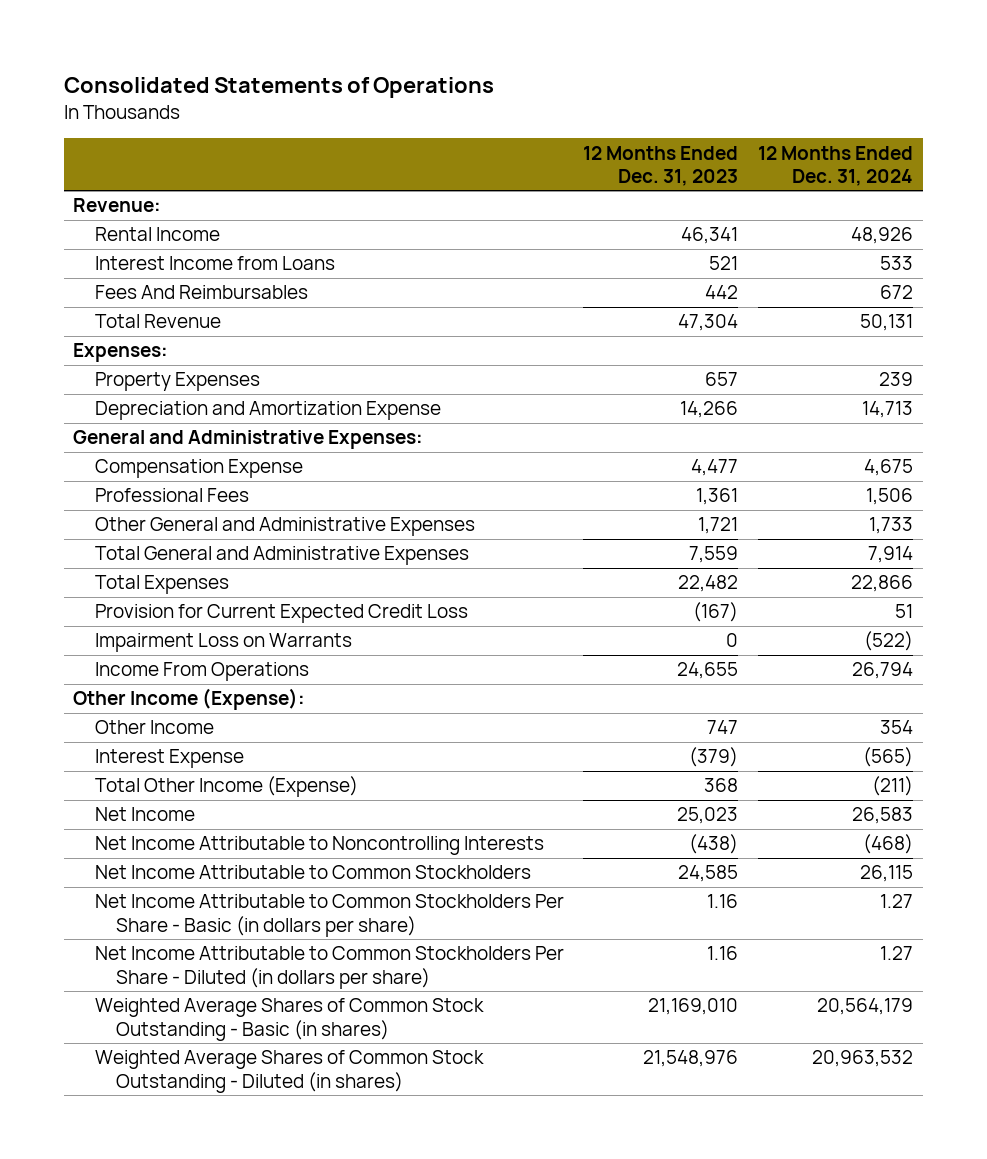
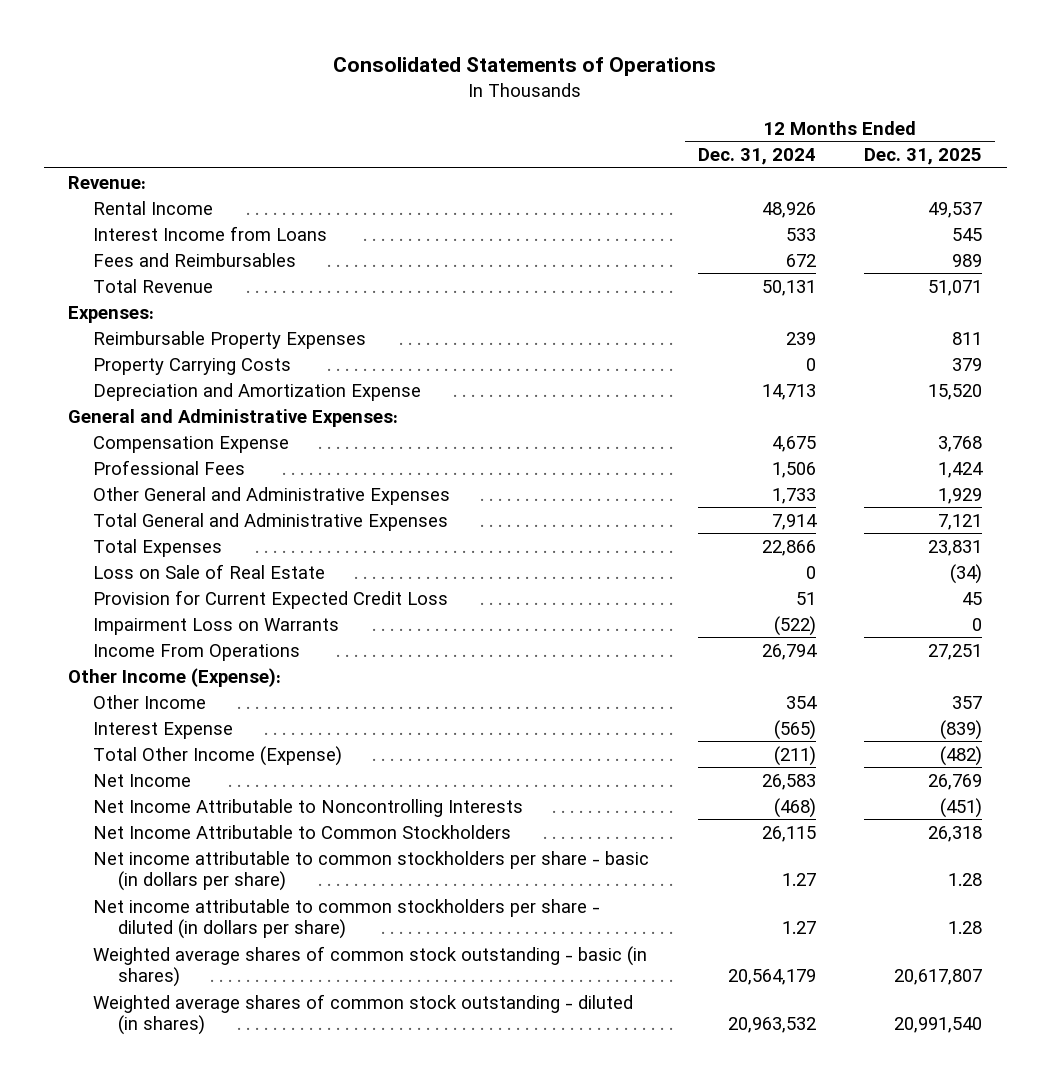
- | 12 Months Ended Dec. 31, 2023 | 12 Months Ended Dec. 31, 2024
+ | 12 Months Ended Dec. 31, 2024 | 12 Months Ended Dec. 31, 2025
- Fees And Reimbursables | 442 | 672
+ Fees and Reimbursables | 672 | 989
- Property Expenses | 657 | 239
+ Reimbursable Property Expenses | 239 | 811
+ Property Carrying Costs | 0 | 379
+ Loss on Sale of Real Estate | 0 | (34)
- Net Income Attributable to Common Stockholders Per Share - Basic (in dollars per share) | 1.16 | 1.27
- Net Income Attributable to Common Stockholders Per Share - Diluted (in dollars per share) | 1.16 | 1.27
- Weighted Average Shares of Common Stock Outstanding - Basic (in shares) | 21,169,010 | 20,564,179
- Weighted Average Shares of Common Stock Outstanding - Diluted (in shares) | 21,548,976 | 20,963,532
+ Net income attributable to common stockholders per share - basic (in dollars per share) | 1.27 | 1.28
+ Net income attributable to common stockholders per share - diluted (in dollars per share) | 1.27 | 1.28
+ Weighted average shares of common stock outstanding - basic (in shares) | 20,564,179 | 20,617,807
+ Weighted average shares of common stock outstanding - diluted (in shares) | 20,963,532 | 20,991,540

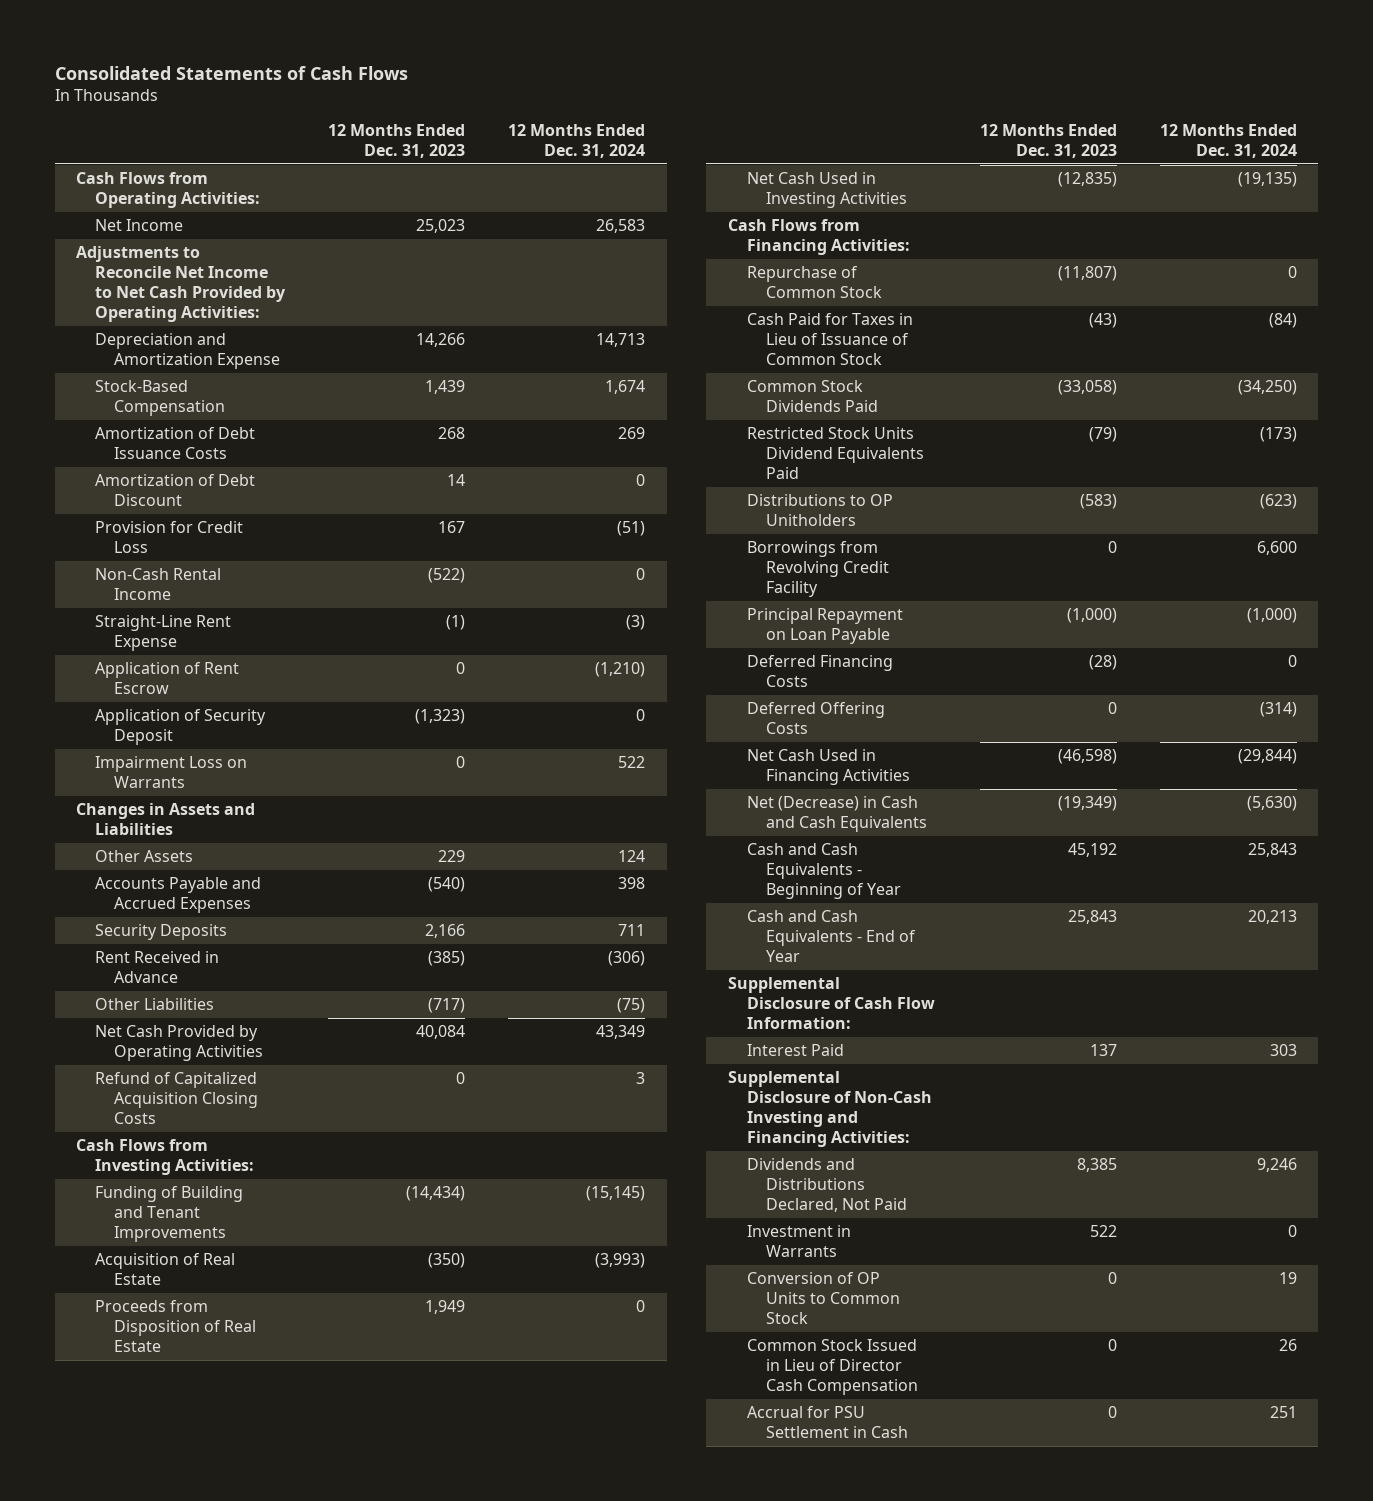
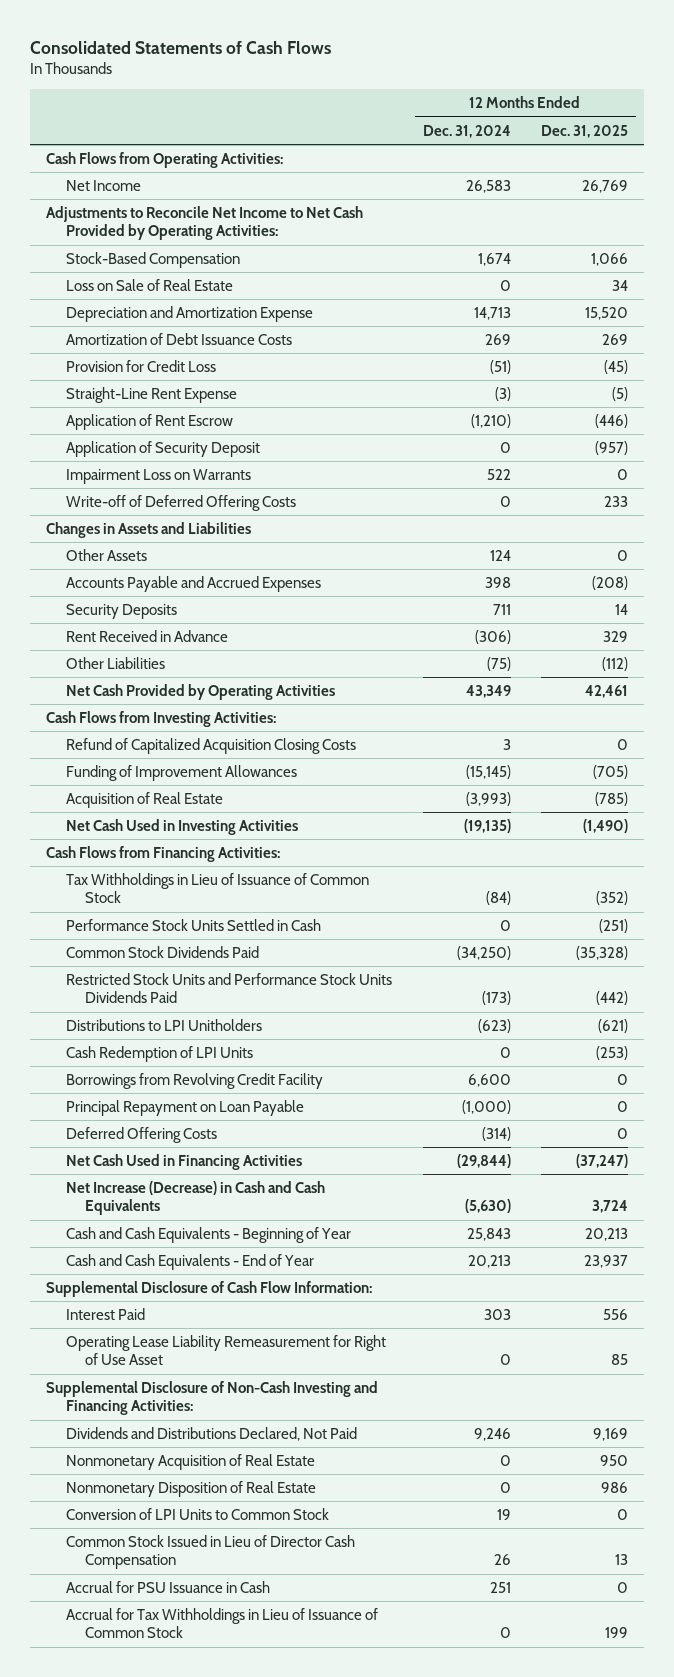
- | 12 Months Ended Dec. 31, 2023 | 12 Months Ended Dec. 31, 2024
+ | 12 Months Ended Dec. 31, 2024 | 12 Months Ended Dec. 31, 2025
+ Loss on Sale of Real Estate | 0 | 34
moved down: Depreciation and Amortization Expense | 14,713 | 15,520
- Amortization of Debt Discount | 14 | 0
- Non-Cash Rental Income | (522) | 0
+ Write-off of Deferred Offering Costs | 0 | 233
- Funding of Building and Tenant Improvements | (14,434) | (15,145)
moved down: Refund of Capitalized Acquisition Closing Costs | 3 | 0
+ Funding of Improvement Allowances | (15,145) | (705)
- Proceeds from Disposition of Real Estate | 1,949 | 0
- Repurchase of Common Stock | (11,807) | 0
- Cash Paid for Taxes in Lieu of Issuance of Common Stock | (43) | (84)
+ Tax Withholdings in Lieu of Issuance of Common Stock | (84) | (352)
+ Performance Stock Units Settled in Cash | 0 | (251)
- Restricted Stock Units Dividend Equivalents Paid | (79) | (173)
- Distributions to OP Unitholders | (583) | (623)
+ Restricted Stock Units and Performance Stock Units Dividends Paid | (173) | (442)
+ Distributions to LPI Unitholders | (623) | (621)
+ Cash Redemption of LPI Units | 0 | (253)
- Deferred Financing Costs | (28) | 0
- Net (Decrease) in Cash and Cash Equivalents | (19,349) | (5,630)
+ Net Increase (Decrease) in Cash and Cash Equivalents | (5,630) | 3,724
+ Operating Lease Liability Remeasurement for Right of Use Asset | 0 | 85
- Investment in Warrants | 522 | 0
- Conversion of OP Units to Common Stock | 0 | 19
+ Nonmonetary Acquisition of Real Estate | 0 | 950
+ Nonmonetary Disposition of Real Estate | 0 | 986
+ Conversion of LPI Units to Common Stock | 19 | 0
- Accrual for PSU Settlement in Cash | 0 | 251
+ Accrual for PSU Issuance in Cash | 251 | 0
+ Accrual for Tax Withholdings in Lieu of Issuance of Common Stock | 0 | 199

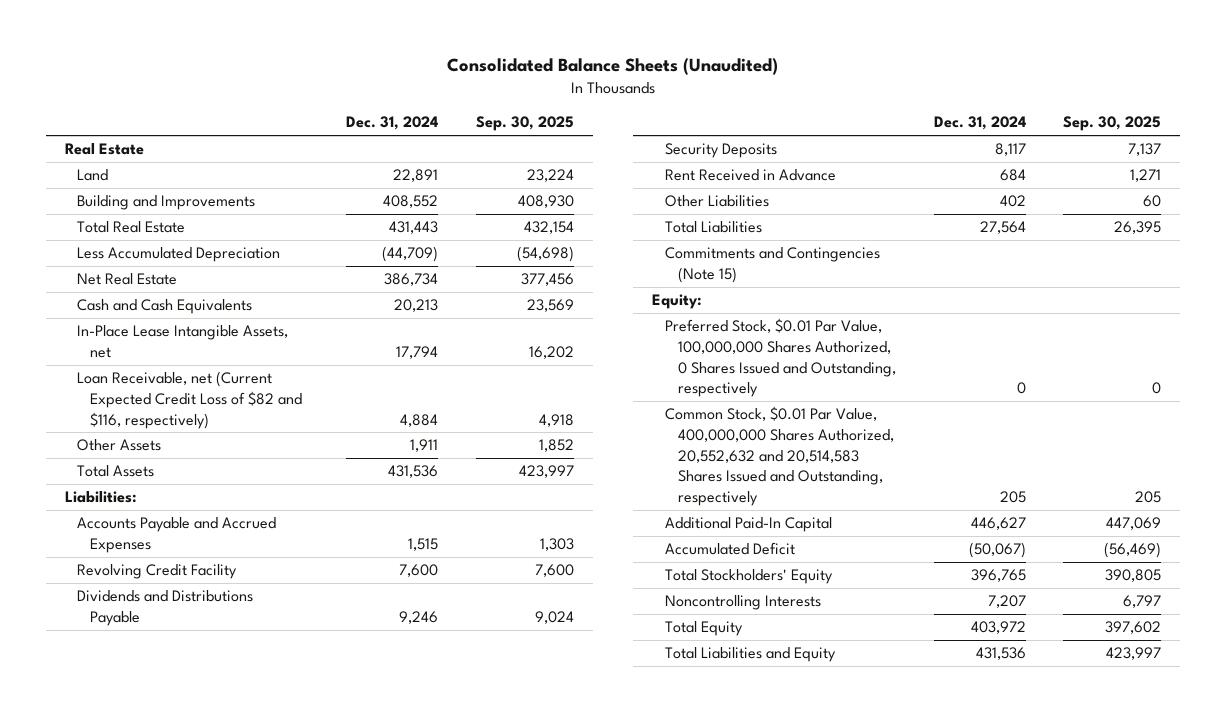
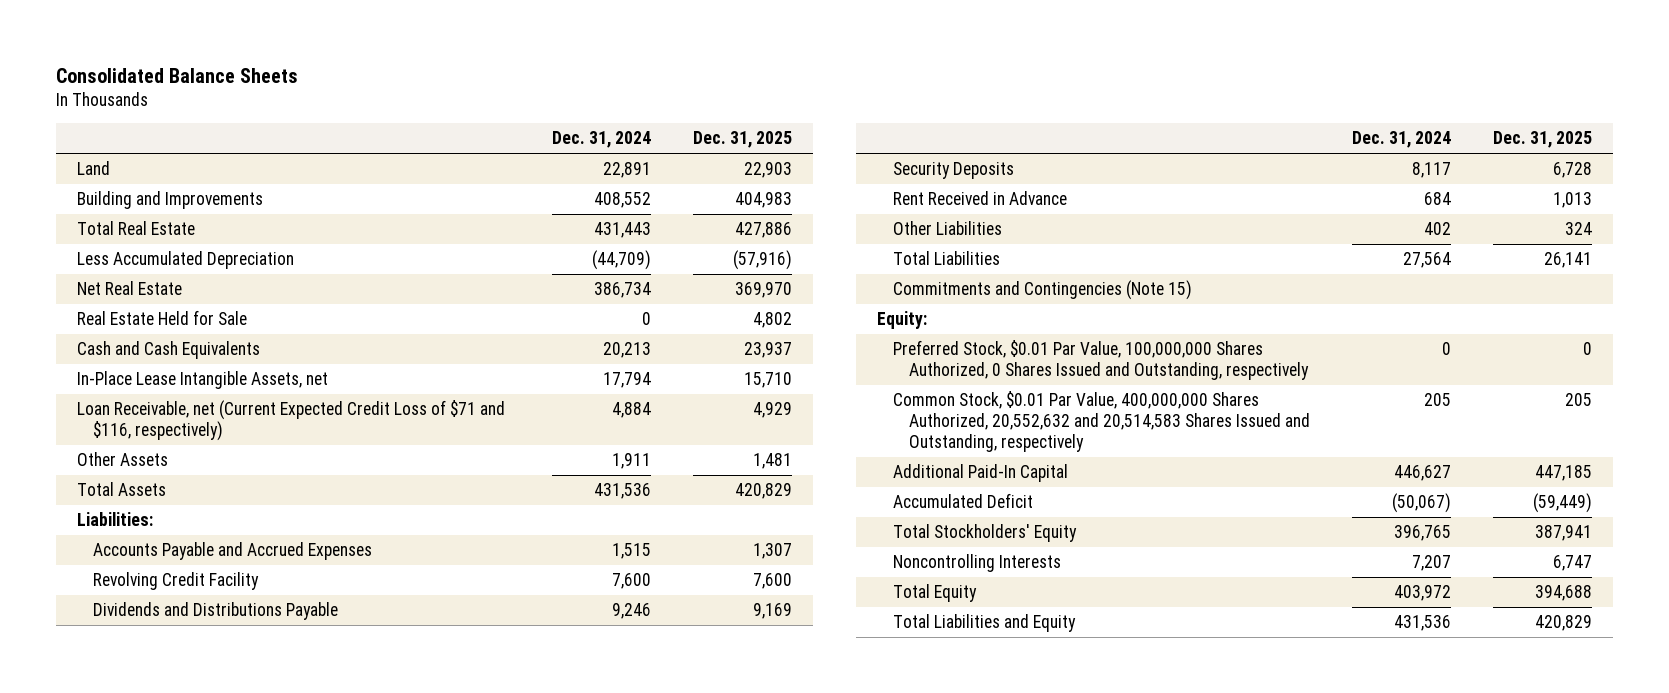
- Consolidated Balance Sheets (Unaudited)
+ Consolidated Balance Sheets
- | Dec. 31, 2024 | Sep. 30, 2025
+ | Dec. 31, 2024 | Dec. 31, 2025
- Real Estate
+ Real Estate Held for Sale | 0 | 4,802
- Loan Receivable, net (Current Expected Credit Loss of $82 and $116, respectively) | 4,884 | 4,918
+ Loan Receivable, net (Current Expected Credit Loss of $71 and $116, respectively) | 4,884 | 4,929

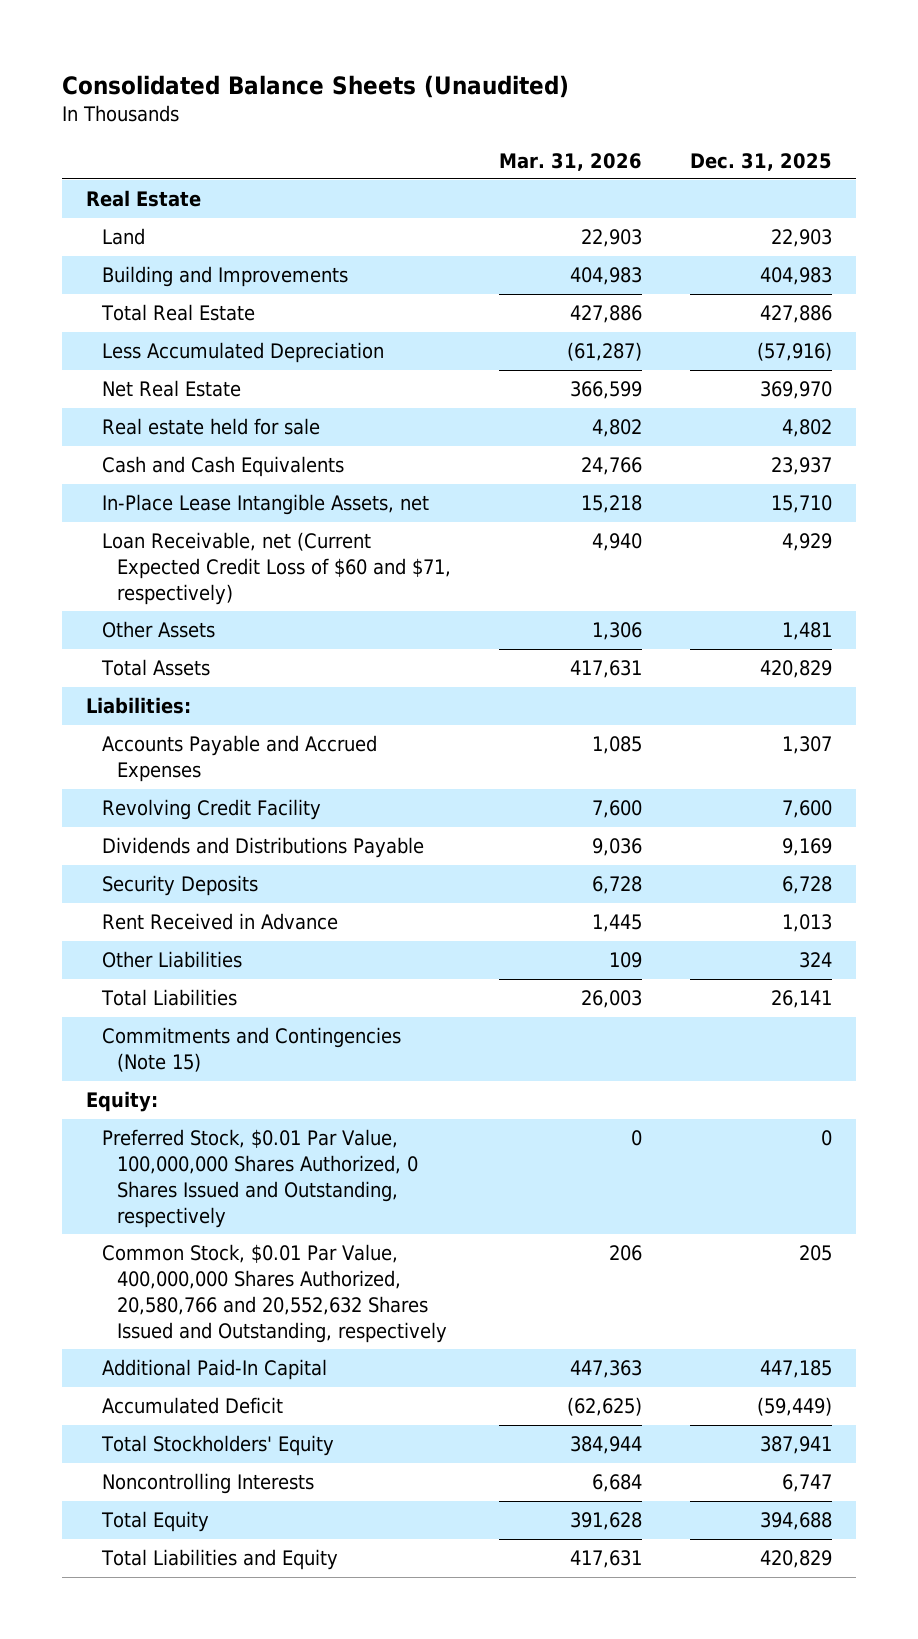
- Consolidated Balance Sheets
+ Consolidated Balance Sheets (Unaudited)
- | Dec. 31, 2024 | Dec. 31, 2025
+ | Mar. 31, 2026 | Dec. 31, 2025
+ Real Estate
- Real Estate Held for Sale | 0 | 4,802
+ Real estate held for sale | 4,802 | 4,802
- Loan Receivable, net (Current Expected Credit Loss of $71 and $116, respectively) | 4,884 | 4,929
+ Loan Receivable, net (Current Expected Credit Loss of $60 and $71, respectively) | 4,940 | 4,929
- Common Stock, $0.01 Par Value, 400,000,000 Shares Authorized, 20,552,632 and 20,514,583 Shares Issued and Outstanding, respectively | 205 | 205
+ Common Stock, $0.01 Par Value, 400,000,000 Shares Authorized, 20,580,766 and 20,552,632 Shares Issued and Outstanding, respectively | 206 | 205

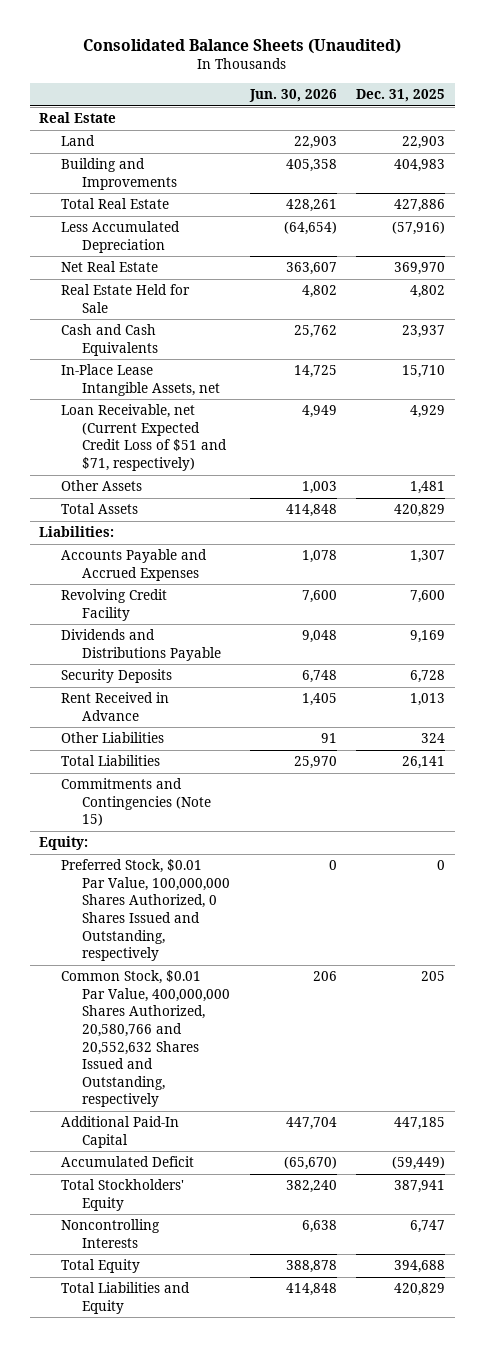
- | Mar. 31, 2026 | Dec. 31, 2025
+ | Jun. 30, 2026 | Dec. 31, 2025
- Real estate held for sale | 4,802 | 4,802
+ Real Estate Held for Sale | 4,802 | 4,802
- Loan Receivable, net (Current Expected Credit Loss of $60 and $71, respectively) | 4,940 | 4,929
+ Loan Receivable, net (Current Expected Credit Loss of $51 and $71, respectively) | 4,949 | 4,929

